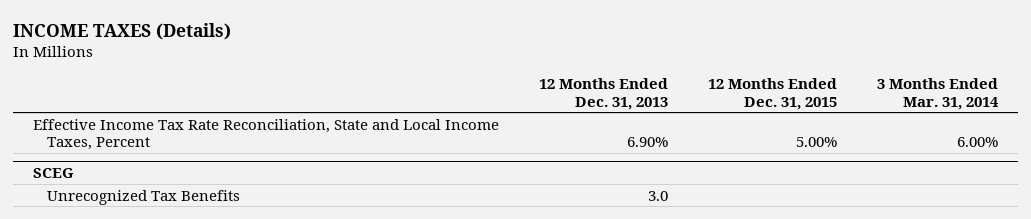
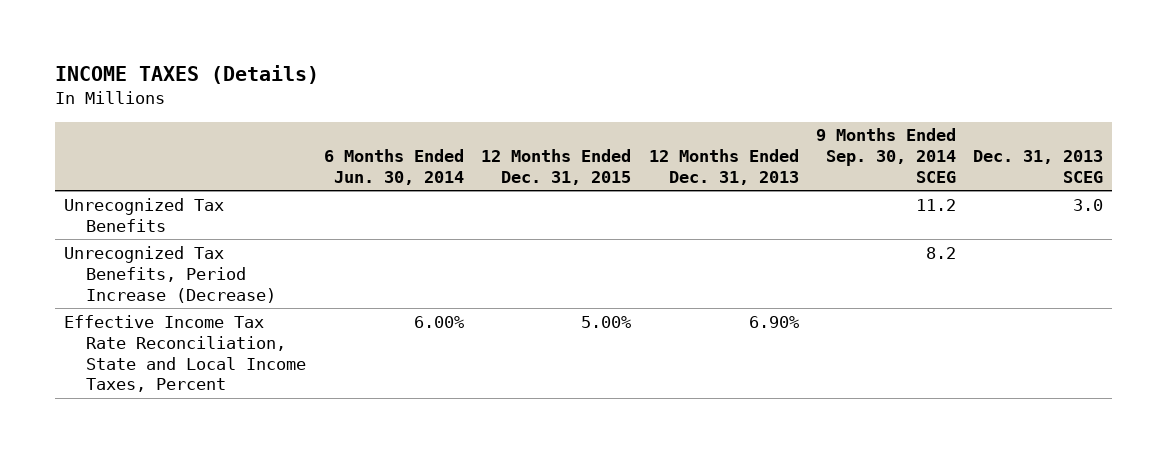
- | 12 Months Ended Dec. 31, 2013 | 12 Months Ended Dec. 31, 2015 | 3 Months Ended Mar. 31, 2014
+ | 6 Months Ended Jun. 30, 2014 | 12 Months Ended Dec. 31, 2015 | 12 Months Ended Dec. 31, 2013 | 9 Months Ended Sep. 30, 2014 SCEG | Dec. 31, 2013 SCEG
+ Unrecognized Tax Benefits | | | | 11.2 | 3.0
+ Unrecognized Tax Benefits, Period Increase (Decrease) | | | | 8.2 |
- SCEG
- Unrecognized Tax Benefits | 3.0 | |

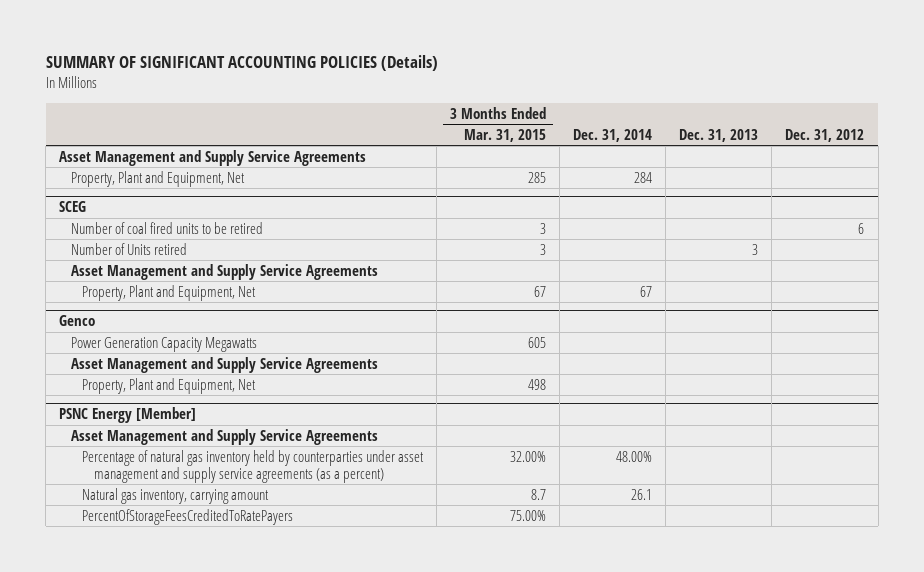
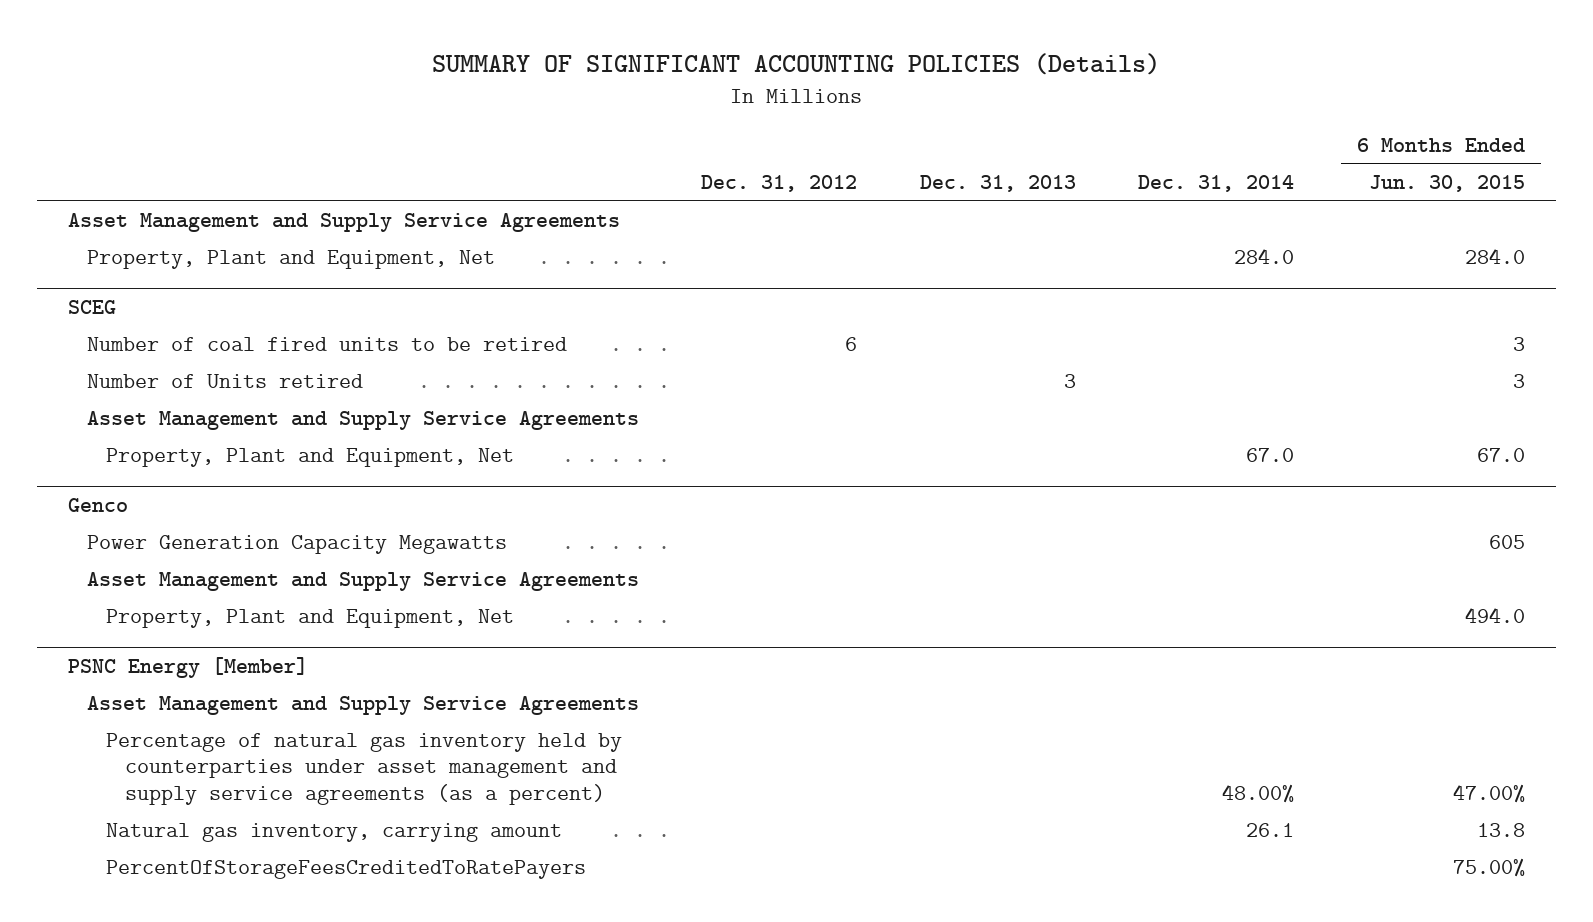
- | 3 Months Ended Mar. 31, 2015 | Dec. 31, 2014 | Dec. 31, 2013 | Dec. 31, 2012
+ | Dec. 31, 2012 | Dec. 31, 2013 | Dec. 31, 2014 | 6 Months Ended Jun. 30, 2015
- Property, Plant and Equipment, Net | 285 | 284 | |
+ Property, Plant and Equipment, Net | | | 284.0 | 284.0
@ SCEG
- Property, Plant and Equipment, Net | 67 | 67 | |
+ Property, Plant and Equipment, Net | | | 67.0 | 67.0

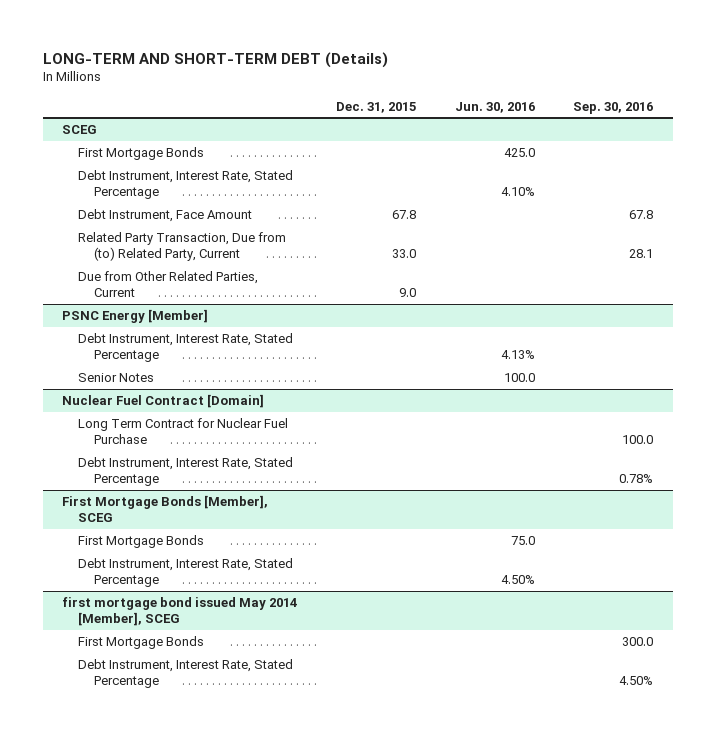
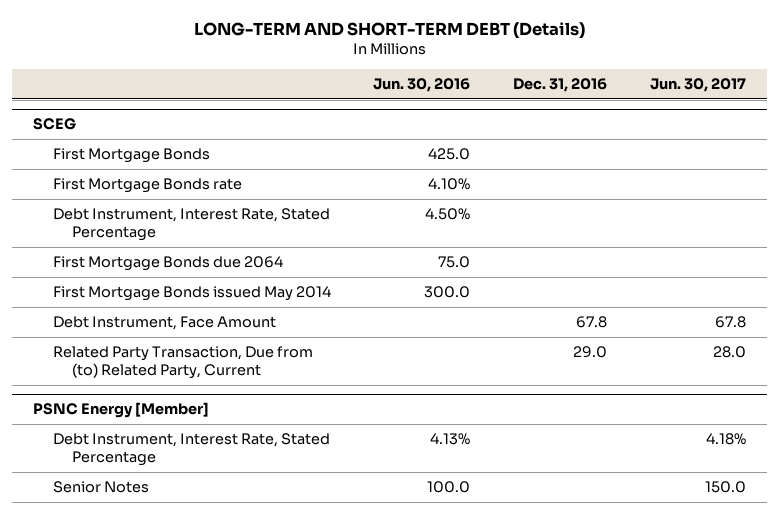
- | Dec. 31, 2015 | Jun. 30, 2016 | Sep. 30, 2016
+ | Jun. 30, 2016 | Dec. 31, 2016 | Jun. 30, 2017
@ SCEG
- Debt Instrument, Interest Rate, Stated Percentage | | 4.10% |
+ First Mortgage Bonds rate | 4.10% | |
+ Debt Instrument, Interest Rate, Stated Percentage | 4.50% | |
+ First Mortgage Bonds due 2064 | 75.0 | |
+ First Mortgage Bonds issued May 2014 | 300.0 | |
- Due from Other Related Parties, Current | 9.0 | |
- Nuclear Fuel Contract [Domain]
- Long Term Contract for Nuclear Fuel Purchase | | | 100.0
- Debt Instrument, Interest Rate, Stated Percentage | | | 0.78%
- First Mortgage Bonds [Member], SCEG
- First Mortgage Bonds | | 75.0 |
- Debt Instrument, Interest Rate, Stated Percentage | | 4.50% |
- first mortgage bond issued May 2014 [Member], SCEG
- First Mortgage Bonds | | | 300.0
- Debt Instrument, Interest Rate, Stated Percentage | | | 4.50%

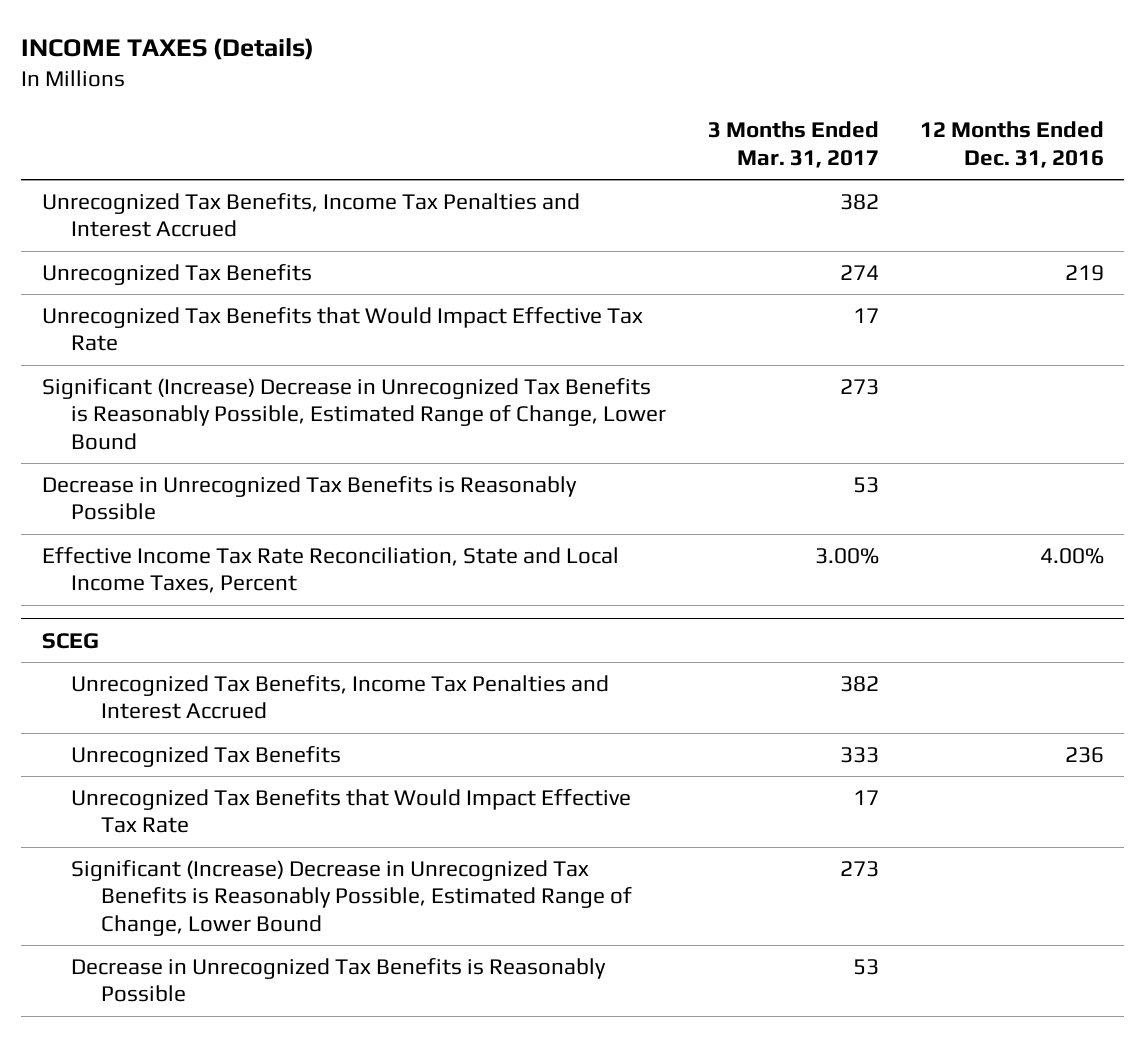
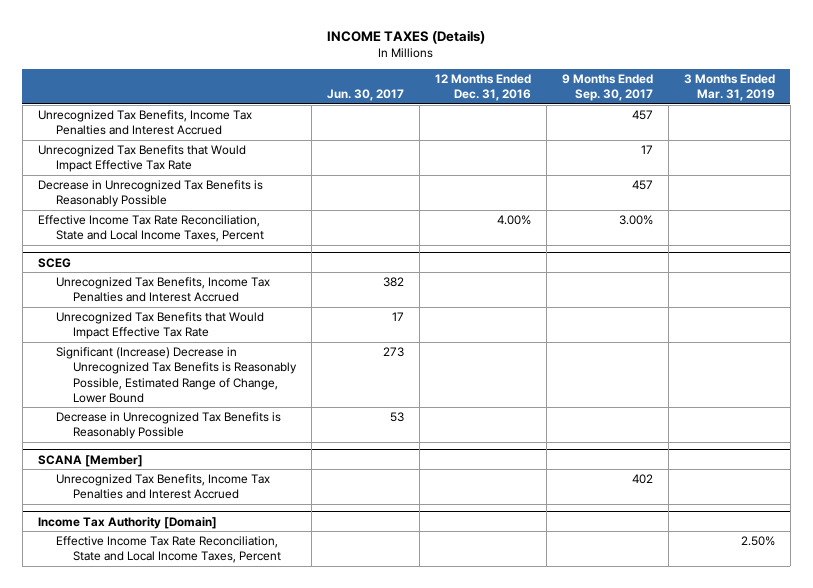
- | 3 Months Ended Mar. 31, 2017 | 12 Months Ended Dec. 31, 2016
+ | Jun. 30, 2017 | 12 Months Ended Dec. 31, 2016 | 9 Months Ended Sep. 30, 2017 | 3 Months Ended Mar. 31, 2019
- Unrecognized Tax Benefits | 274 | 219
- Significant (Increase) Decrease in Unrecognized Tax Benefits is Reasonably Possible, Estimated Range of Change, Lower Bound | 273 |
@ SCEG
- Unrecognized Tax Benefits | 333 | 236
+ SCANA [Member]
+ Unrecognized Tax Benefits, Income Tax Penalties and Interest Accrued | | | 402 |
+ Income Tax Authority [Domain]
+ Effective Income Tax Rate Reconciliation, State and Local Income Taxes, Percent | | | | 2.50%

